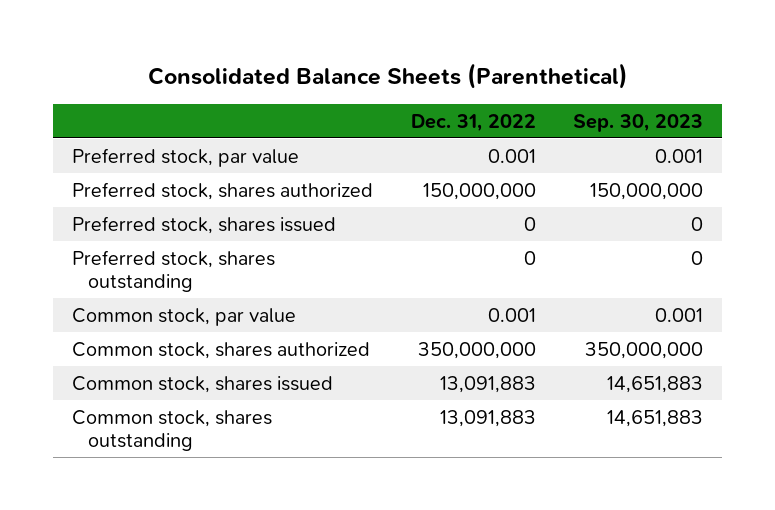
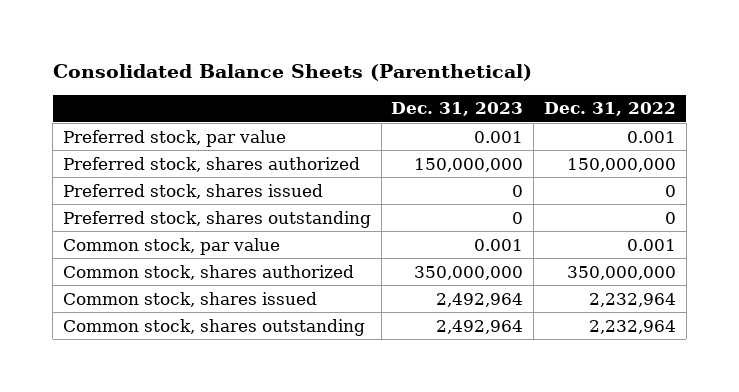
- | Dec. 31, 2022 | Sep. 30, 2023
+ | Dec. 31, 2023 | Dec. 31, 2022
- Common stock, shares issued | 13,091,883 | 14,651,883
- Common stock, shares outstanding | 13,091,883 | 14,651,883
+ Common stock, shares issued | 2,492,964 | 2,232,964
+ Common stock, shares outstanding | 2,492,964 | 2,232,964

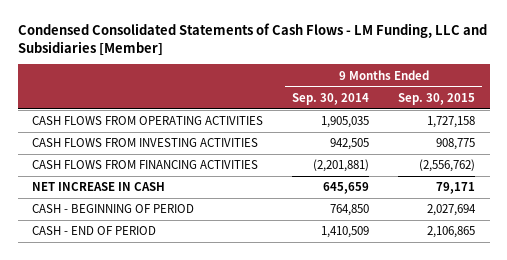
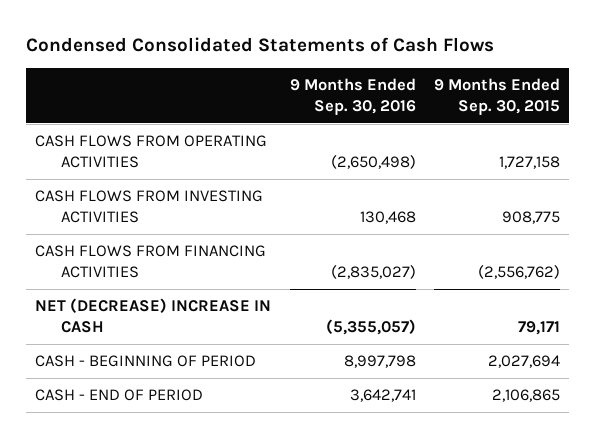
- Condensed Consolidated Statements of Cash Flows - LM Funding, LLC and Subsidiaries [Member]
+ Condensed Consolidated Statements of Cash Flows
- | 9 Months Ended Sep. 30, 2014 | 9 Months Ended Sep. 30, 2015
+ | 9 Months Ended Sep. 30, 2016 | 9 Months Ended Sep. 30, 2015
- NET INCREASE IN CASH | 645,659 | 79,171
+ NET (DECREASE) INCREASE IN CASH | (5,355,057) | 79,171

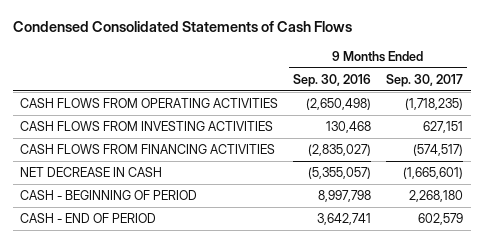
- | 9 Months Ended Sep. 30, 2016 | 9 Months Ended Sep. 30, 2015
+ | 9 Months Ended Sep. 30, 2016 | 9 Months Ended Sep. 30, 2017
- NET (DECREASE) INCREASE IN CASH | (5,355,057) | 79,171
+ NET DECREASE IN CASH | (5,355,057) | (1,665,601)

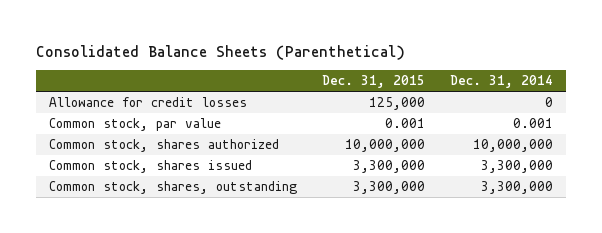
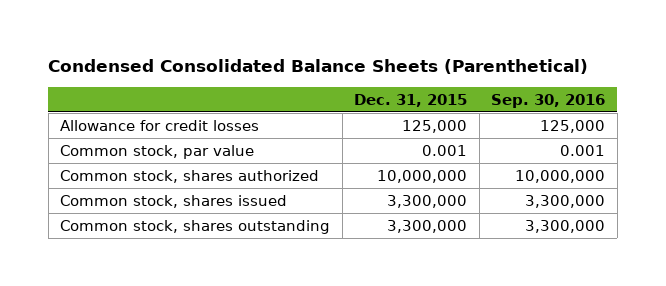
- Consolidated Balance Sheets (Parenthetical)
+ Condensed Consolidated Balance Sheets (Parenthetical)
- | Dec. 31, 2015 | Dec. 31, 2014
+ | Dec. 31, 2015 | Sep. 30, 2016
- Common stock, shares, outstanding | 3,300,000 | 3,300,000
+ Common stock, shares outstanding | 3,300,000 | 3,300,000

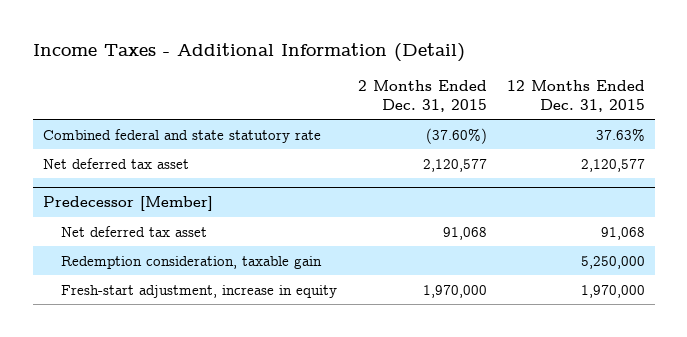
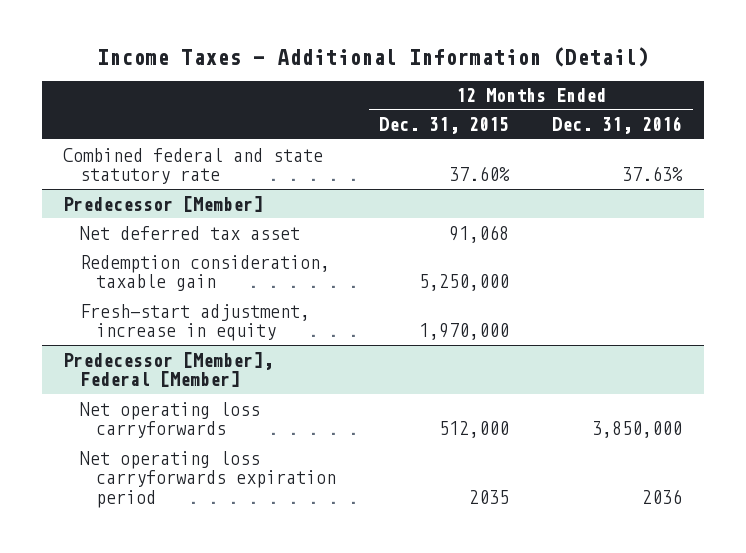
- | 2 Months Ended Dec. 31, 2015 | 12 Months Ended Dec. 31, 2015
+ | 12 Months Ended Dec. 31, 2015 | 12 Months Ended Dec. 31, 2016
- Combined federal and state statutory rate | (37.60%) | 37.63%
- Net deferred tax asset | 2,120,577 | 2,120,577
+ Combined federal and state statutory rate | 37.60% | 37.63%
+ Predecessor [Member], Federal [Member]
+ Net operating loss carryforwards | 512,000 | 3,850,000
+ Net operating loss carryforwards expiration period | 2035 | 2036

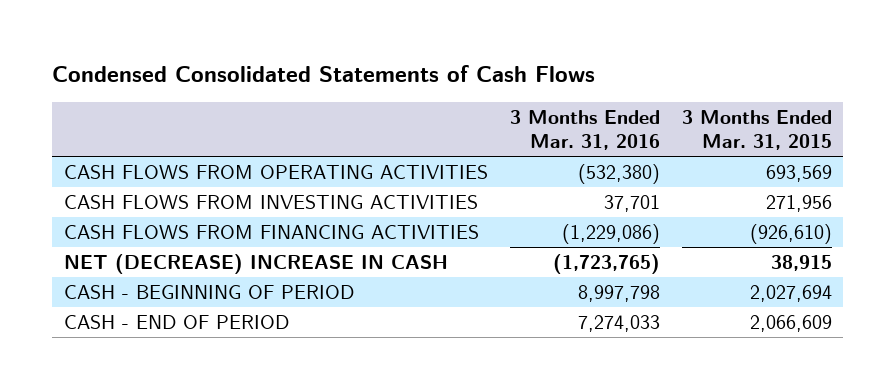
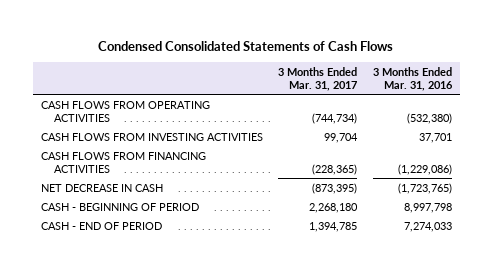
- | 3 Months Ended Mar. 31, 2016 | 3 Months Ended Mar. 31, 2015
+ | 3 Months Ended Mar. 31, 2017 | 3 Months Ended Mar. 31, 2016
- NET (DECREASE) INCREASE IN CASH | (1,723,765) | 38,915
+ NET DECREASE IN CASH | (873,395) | (1,723,765)

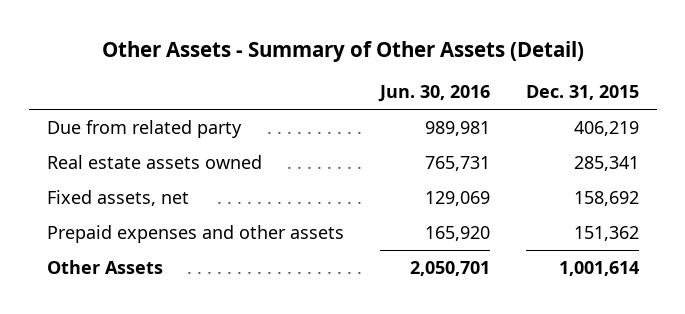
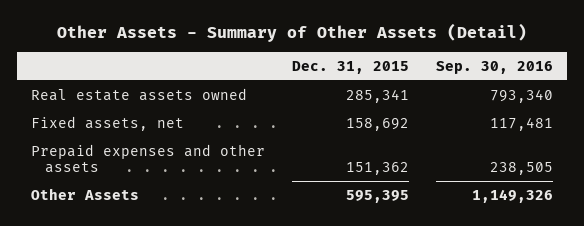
- | Jun. 30, 2016 | Dec. 31, 2015
+ | Dec. 31, 2015 | Sep. 30, 2016
- Due from related party | 989,981 | 406,219
- Other Assets | 2,050,701 | 1,001,614
+ Other Assets | 595,395 | 1,149,326

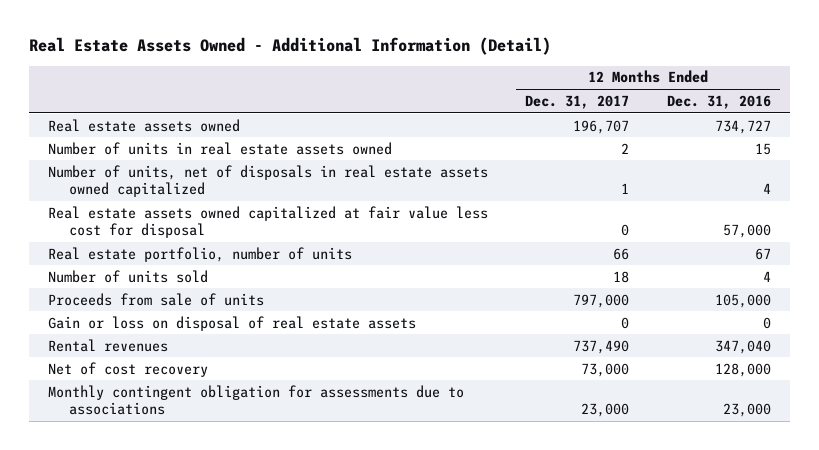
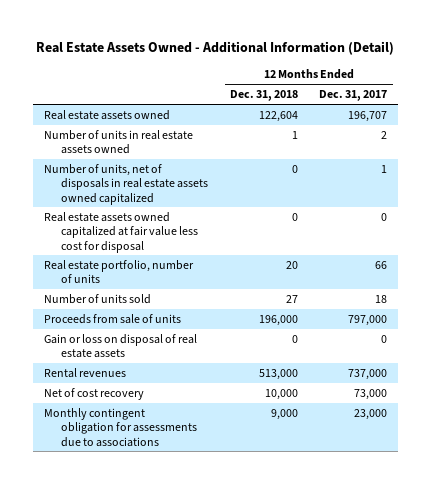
- | 12 Months Ended Dec. 31, 2017 | 12 Months Ended Dec. 31, 2016
+ | 12 Months Ended Dec. 31, 2018 | 12 Months Ended Dec. 31, 2017
- Rental revenues | 737,490 | 347,040
+ Rental revenues | 513,000 | 737,000

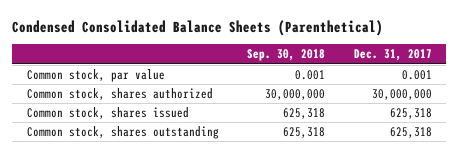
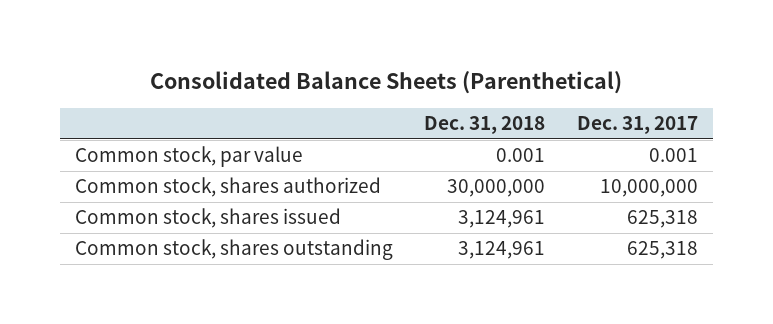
- Condensed Consolidated Balance Sheets (Parenthetical)
+ Consolidated Balance Sheets (Parenthetical)
- | Sep. 30, 2018 | Dec. 31, 2017
+ | Dec. 31, 2018 | Dec. 31, 2017
- Common stock, shares authorized | 30,000,000 | 30,000,000
+ Common stock, shares authorized | 30,000,000 | 10,000,000

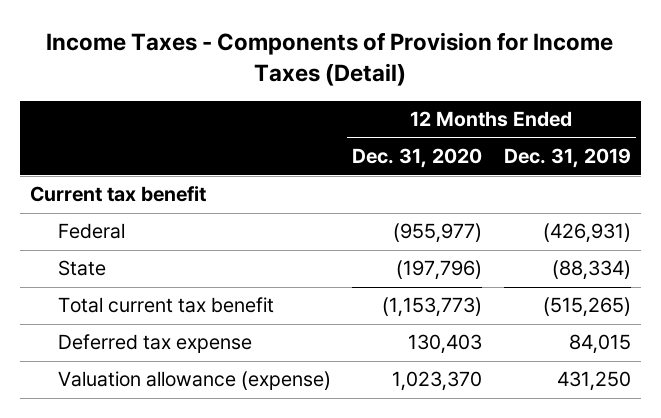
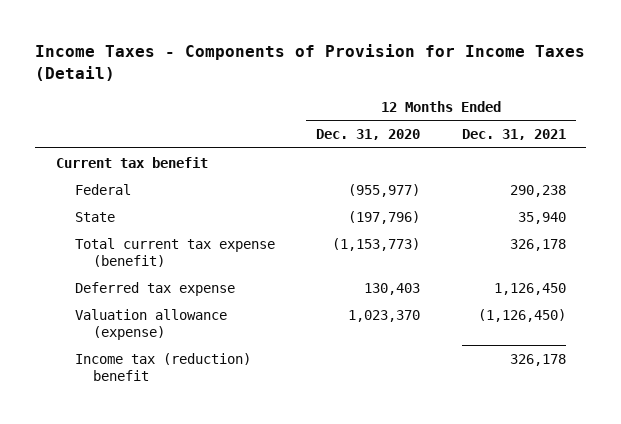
- | 12 Months Ended Dec. 31, 2020 | 12 Months Ended Dec. 31, 2019
+ | 12 Months Ended Dec. 31, 2020 | 12 Months Ended Dec. 31, 2021
- Total current tax benefit | (1,153,773) | (515,265)
+ Total current tax expense (benefit) | (1,153,773) | 326,178
+ Income tax (reduction) benefit | | 326,178

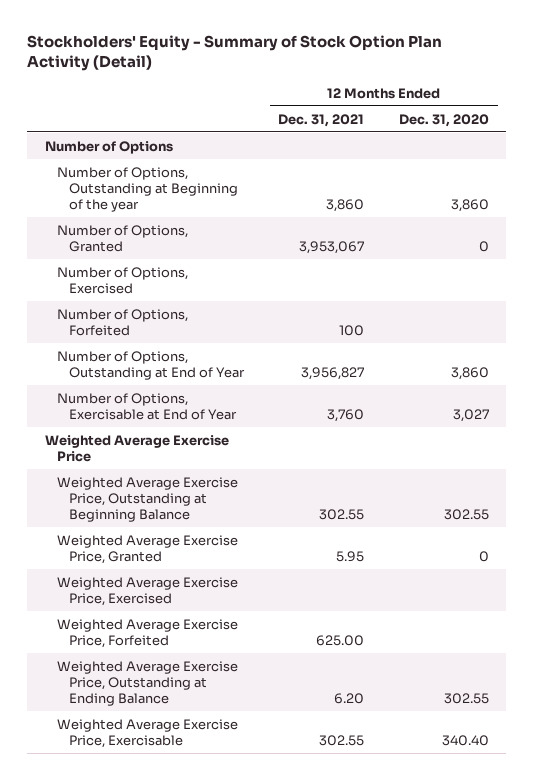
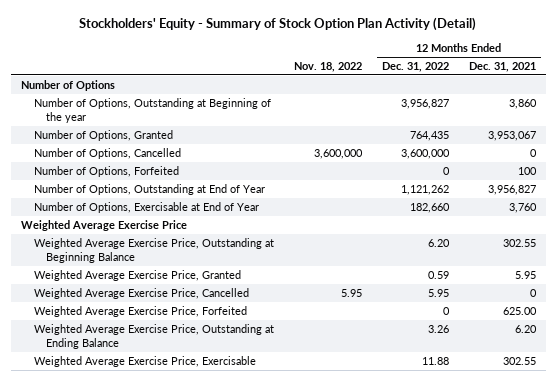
- | 12 Months Ended Dec. 31, 2021 | 12 Months Ended Dec. 31, 2020
+ | Nov. 18, 2022 | 12 Months Ended Dec. 31, 2022 | 12 Months Ended Dec. 31, 2021
- Number of Options, Exercised
+ Number of Options, Cancelled | 3,600,000 | 3,600,000 | 0
- Weighted Average Exercise Price, Exercised
+ Weighted Average Exercise Price, Cancelled | 5.95 | 5.95 | 0

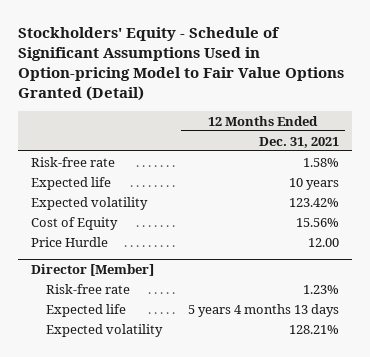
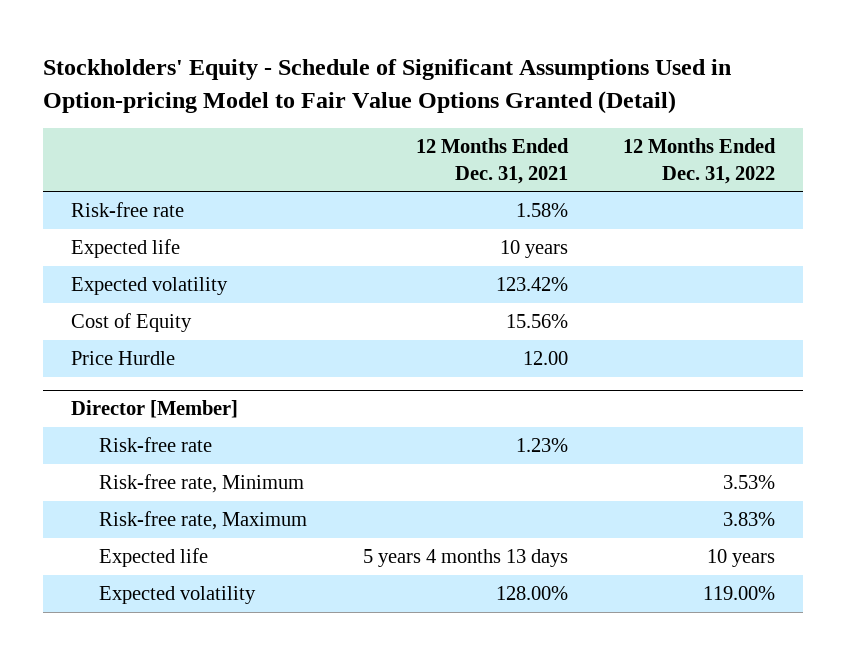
- | 12 Months Ended Dec. 31, 2021
+ | 12 Months Ended Dec. 31, 2021 | 12 Months Ended Dec. 31, 2022
@ Director [Member]
+ Risk-free rate, Minimum | | 3.53%
+ Risk-free rate, Maximum | | 3.83%
- Expected volatility | 128.21%
+ Expected volatility | 128.00% | 119.00%

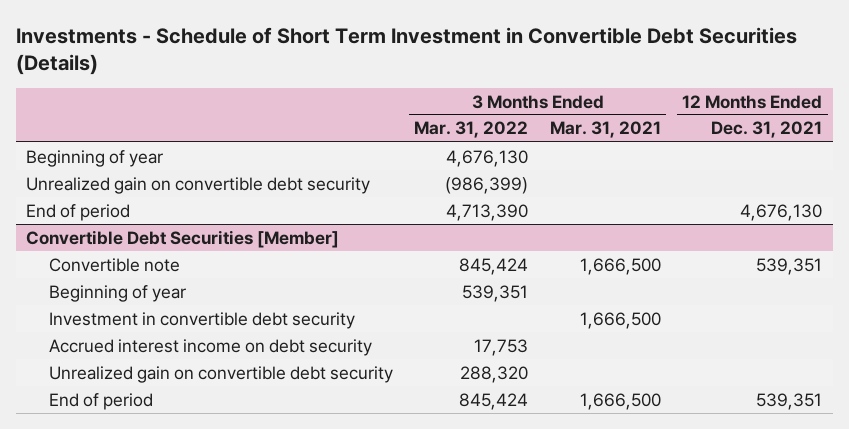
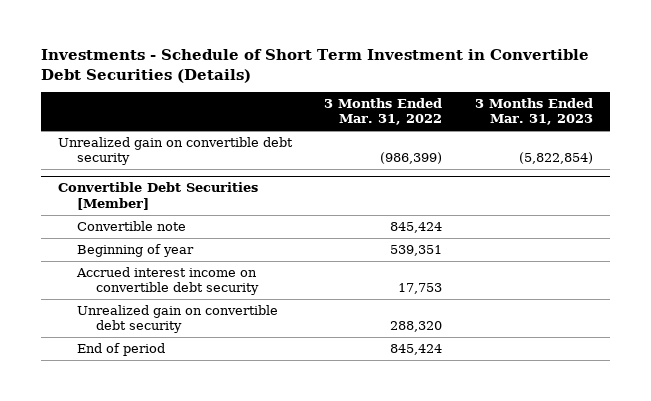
- | 3 Months Ended Mar. 31, 2022 | 3 Months Ended Mar. 31, 2021 | 12 Months Ended Dec. 31, 2021
+ | 3 Months Ended Mar. 31, 2022 | 3 Months Ended Mar. 31, 2023
- Beginning of year | 4,676,130 | |
- End of period | 4,713,390 | | 4,676,130
@ Convertible Debt Securities [Member]
- Investment in convertible debt security | | 1,666,500 |
- Accrued interest income on debt security | 17,753 | |
+ Accrued interest income on convertible debt security | 17,753 |

